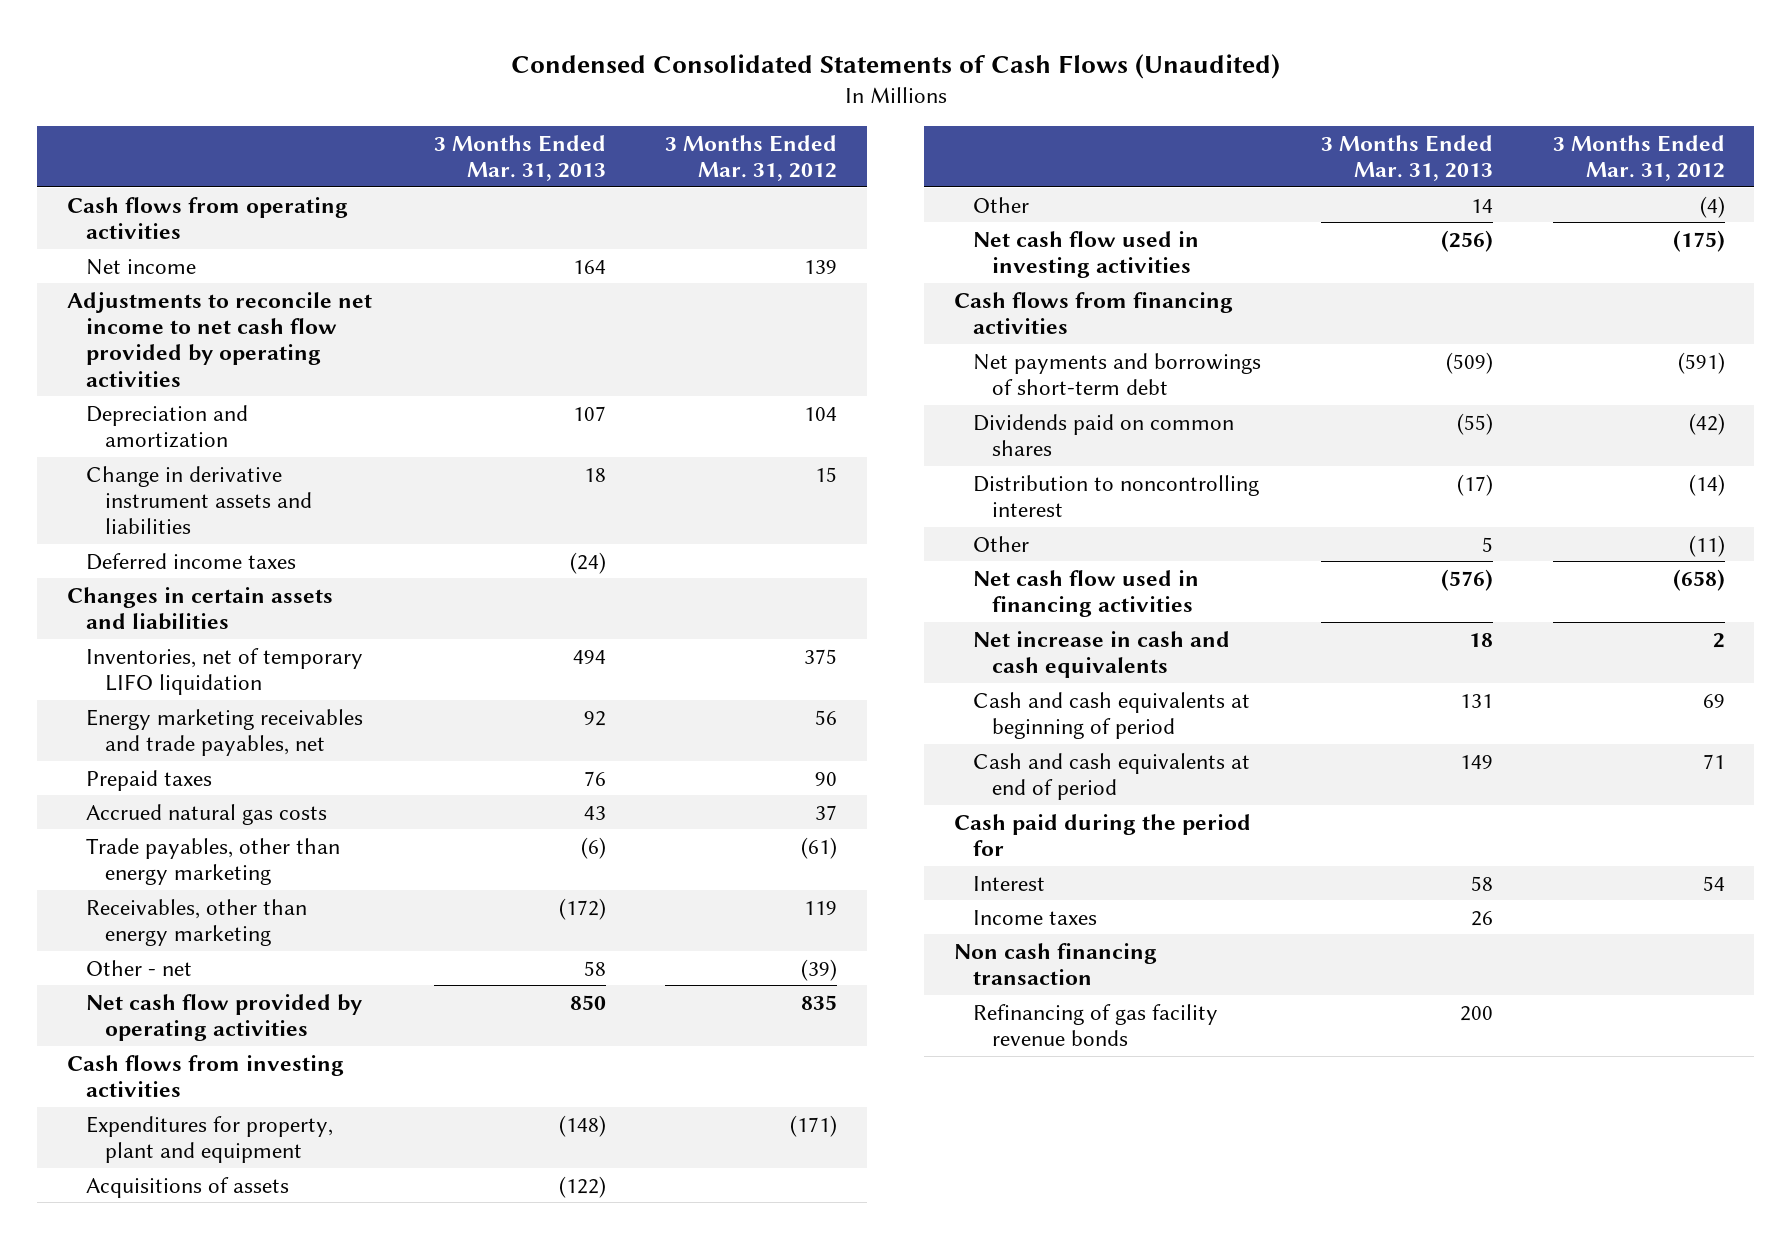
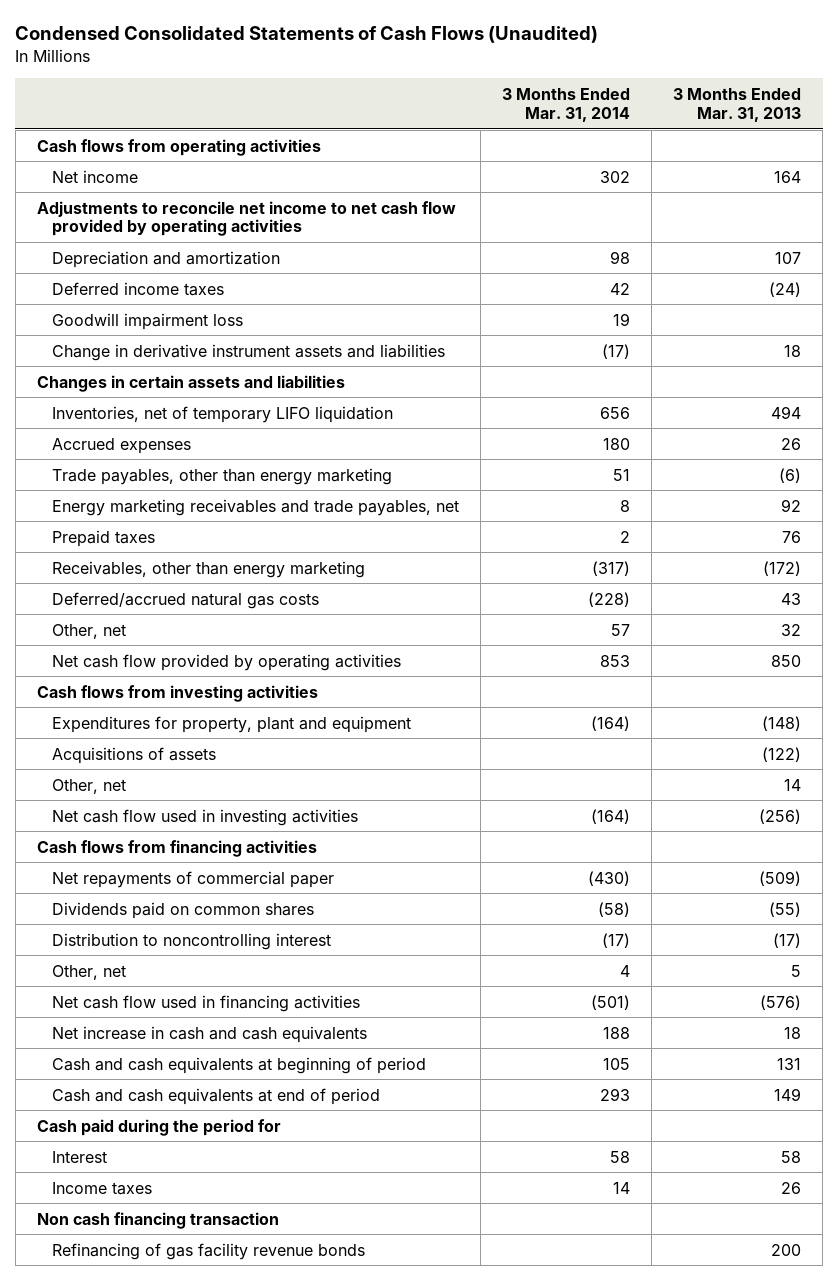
- | 3 Months Ended Mar. 31, 2013 | 3 Months Ended Mar. 31, 2012
+ | 3 Months Ended Mar. 31, 2014 | 3 Months Ended Mar. 31, 2013
+ Goodwill impairment loss | 19 |
moved down: Change in derivative instrument assets and liabilities | (17) | 18
+ Accrued expenses | 180 | 26
moved up: Trade payables, other than energy marketing | 51 | (6)
- Accrued natural gas costs | 43 | 37
- Other - net | 58 | (39)
+ Deferred/accrued natural gas costs | (228) | 43
+ Other, net | 57 | 32
- Other | 14 | (4)
+ Other, net | | 14
- Net payments and borrowings of short-term debt | (509) | (591)
+ Net repayments of commercial paper | (430) | (509)
- Other | 5 | (11)
+ Other, net | 4 | 5

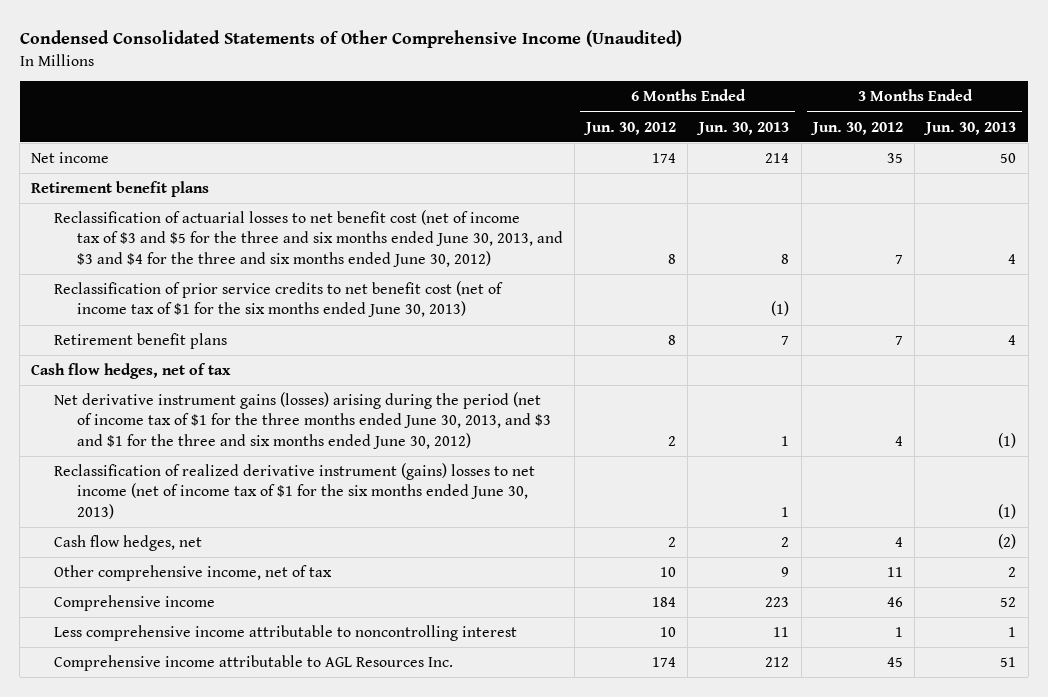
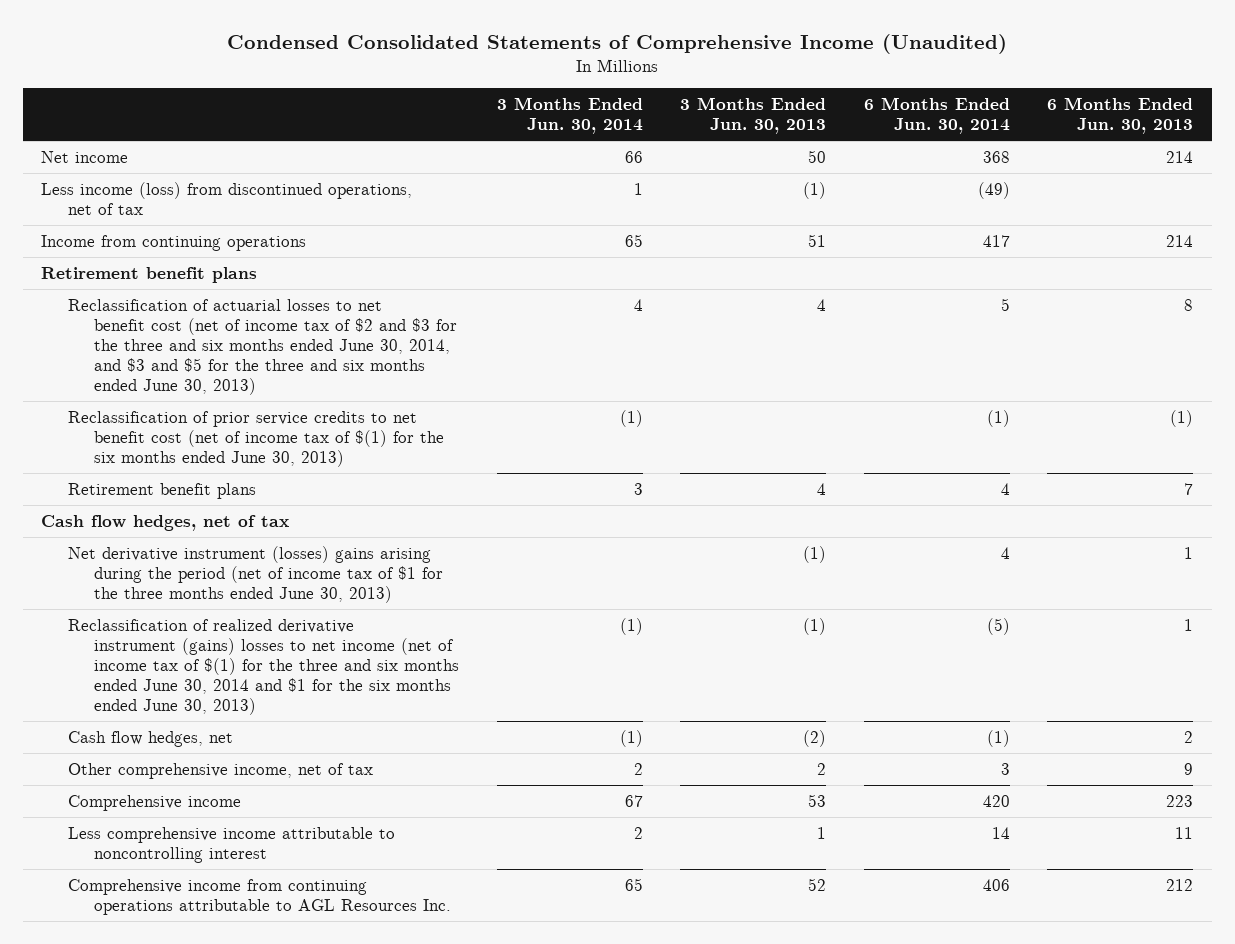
- Condensed Consolidated Statements of Other Comprehensive Income (Unaudited)
+ Condensed Consolidated Statements of Comprehensive Income (Unaudited)
- | 6 Months Ended Jun. 30, 2012 | 6 Months Ended Jun. 30, 2013 | 3 Months Ended Jun. 30, 2012 | 3 Months Ended Jun. 30, 2013
+ | 3 Months Ended Jun. 30, 2014 | 3 Months Ended Jun. 30, 2013 | 6 Months Ended Jun. 30, 2014 | 6 Months Ended Jun. 30, 2013
+ Less income (loss) from discontinued operations, net of tax | 1 | (1) | (49) |
+ Income from continuing operations | 65 | 51 | 417 | 214
- Reclassification of actuarial losses to net benefit cost (net of income tax of $3 and $5 for the three and six months ended June 30, 2013, and $3 and $4 for the three and six months ended June 30, 2012) | 8 | 8 | 7 | 4
- Reclassification of prior service credits to net benefit cost (net of income tax of $1 for the six months ended June 30, 2013) | | (1) | |
+ Reclassification of actuarial losses to net benefit cost (net of income tax of $2 and $3 for the three and six months ended June 30, 2014, and $3 and $5 for the three and six months ended June 30, 2013) | 4 | 4 | 5 | 8
+ Reclassification of prior service credits to net benefit cost (net of income tax of $(1) for the six months ended June 30, 2013) | (1) | | (1) | (1)
- Net derivative instrument gains (losses) arising during the period (net of income tax of $1 for the three months ended June 30, 2013, and $3 and $1 for the three and six months ended June 30, 2012) | 2 | 1 | 4 | (1)
- Reclassification of realized derivative instrument (gains) losses to net income (net of income tax of $1 for the six months ended June 30, 2013) | | 1 | | (1)
+ Net derivative instrument (losses) gains arising during the period (net of income tax of $1 for the three months ended June 30, 2013) | | (1) | 4 | 1
+ Reclassification of realized derivative instrument (gains) losses to net income (net of income tax of $(1) for the three and six months ended June 30, 2014 and $1 for the six months ended June 30, 2013) | (1) | (1) | (5) | 1
- Comprehensive income | 184 | 223 | 46 | 52
+ Comprehensive income | 67 | 53 | 420 | 223
- Comprehensive income attributable to AGL Resources Inc. | 174 | 212 | 45 | 51
+ Comprehensive income from continuing operations attributable to AGL Resources Inc. | 65 | 52 | 406 | 212

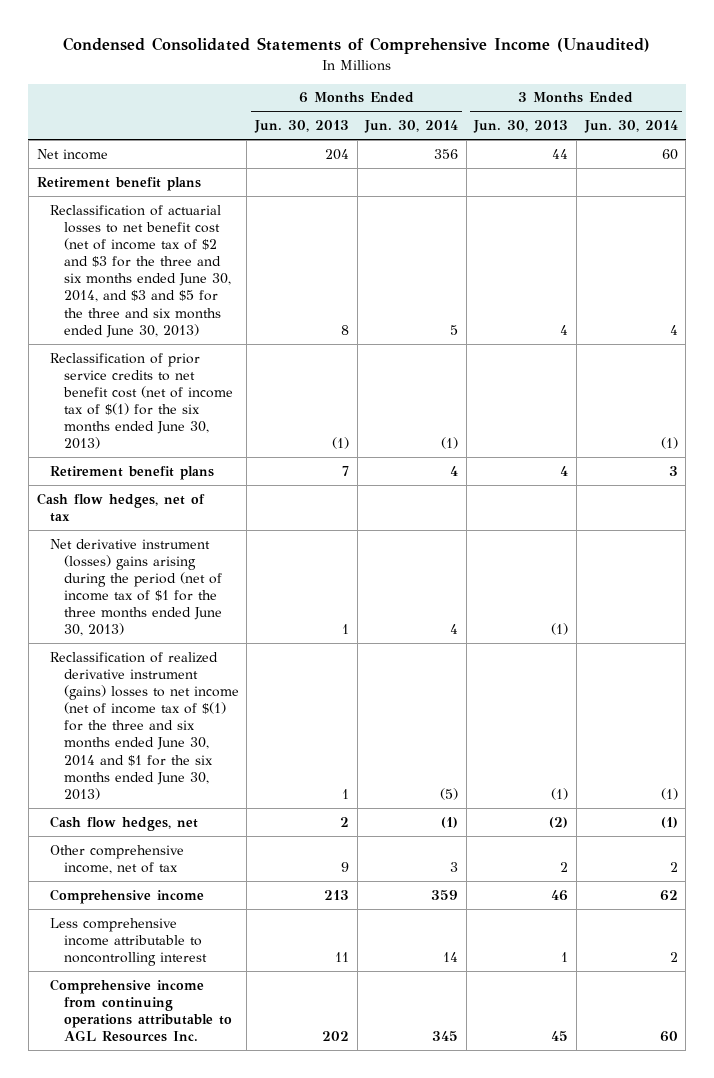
- | 3 Months Ended Jun. 30, 2014 | 3 Months Ended Jun. 30, 2013 | 6 Months Ended Jun. 30, 2014 | 6 Months Ended Jun. 30, 2013
+ | 6 Months Ended Jun. 30, 2013 | 6 Months Ended Jun. 30, 2014 | 3 Months Ended Jun. 30, 2013 | 3 Months Ended Jun. 30, 2014
- Net income | 66 | 50 | 368 | 214
- Less income (loss) from discontinued operations, net of tax | 1 | (1) | (49) |
- Income from continuing operations | 65 | 51 | 417 | 214
+ Net income | 204 | 356 | 44 | 60
- Comprehensive income | 67 | 53 | 420 | 223
+ Comprehensive income | 213 | 359 | 46 | 62
- Comprehensive income from continuing operations attributable to AGL Resources Inc. | 65 | 52 | 406 | 212
+ Comprehensive income from continuing operations attributable to AGL Resources Inc. | 202 | 345 | 45 | 60

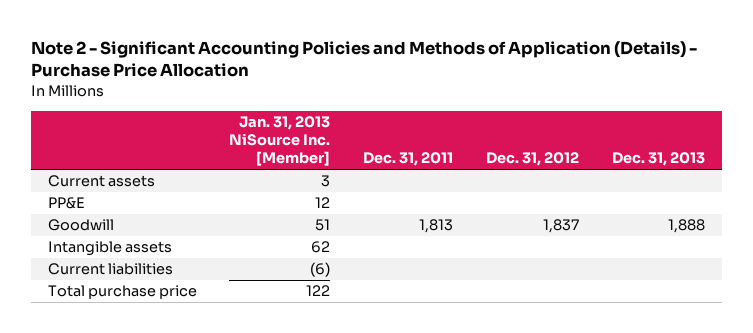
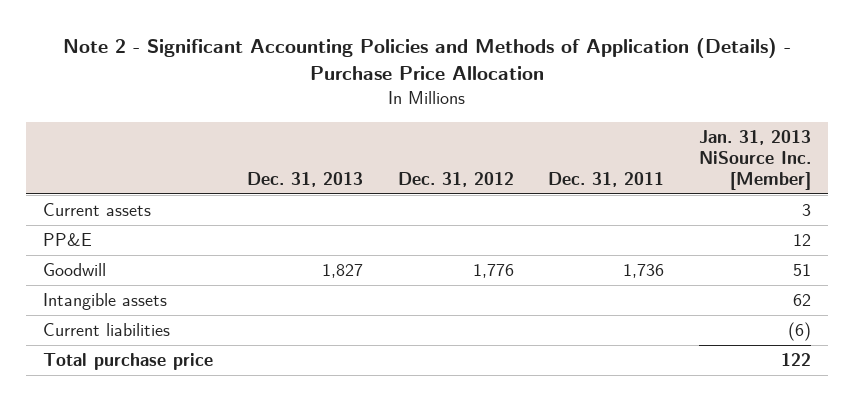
- | Jan. 31, 2013 NiSource Inc. [Member] | Dec. 31, 2011 | Dec. 31, 2012 | Dec. 31, 2013
+ | Dec. 31, 2013 | Dec. 31, 2012 | Dec. 31, 2011 | Jan. 31, 2013 NiSource Inc. [Member]
- Goodwill | 51 | 1,813 | 1,837 | 1,888
+ Goodwill | 1,827 | 1,776 | 1,736 | 51

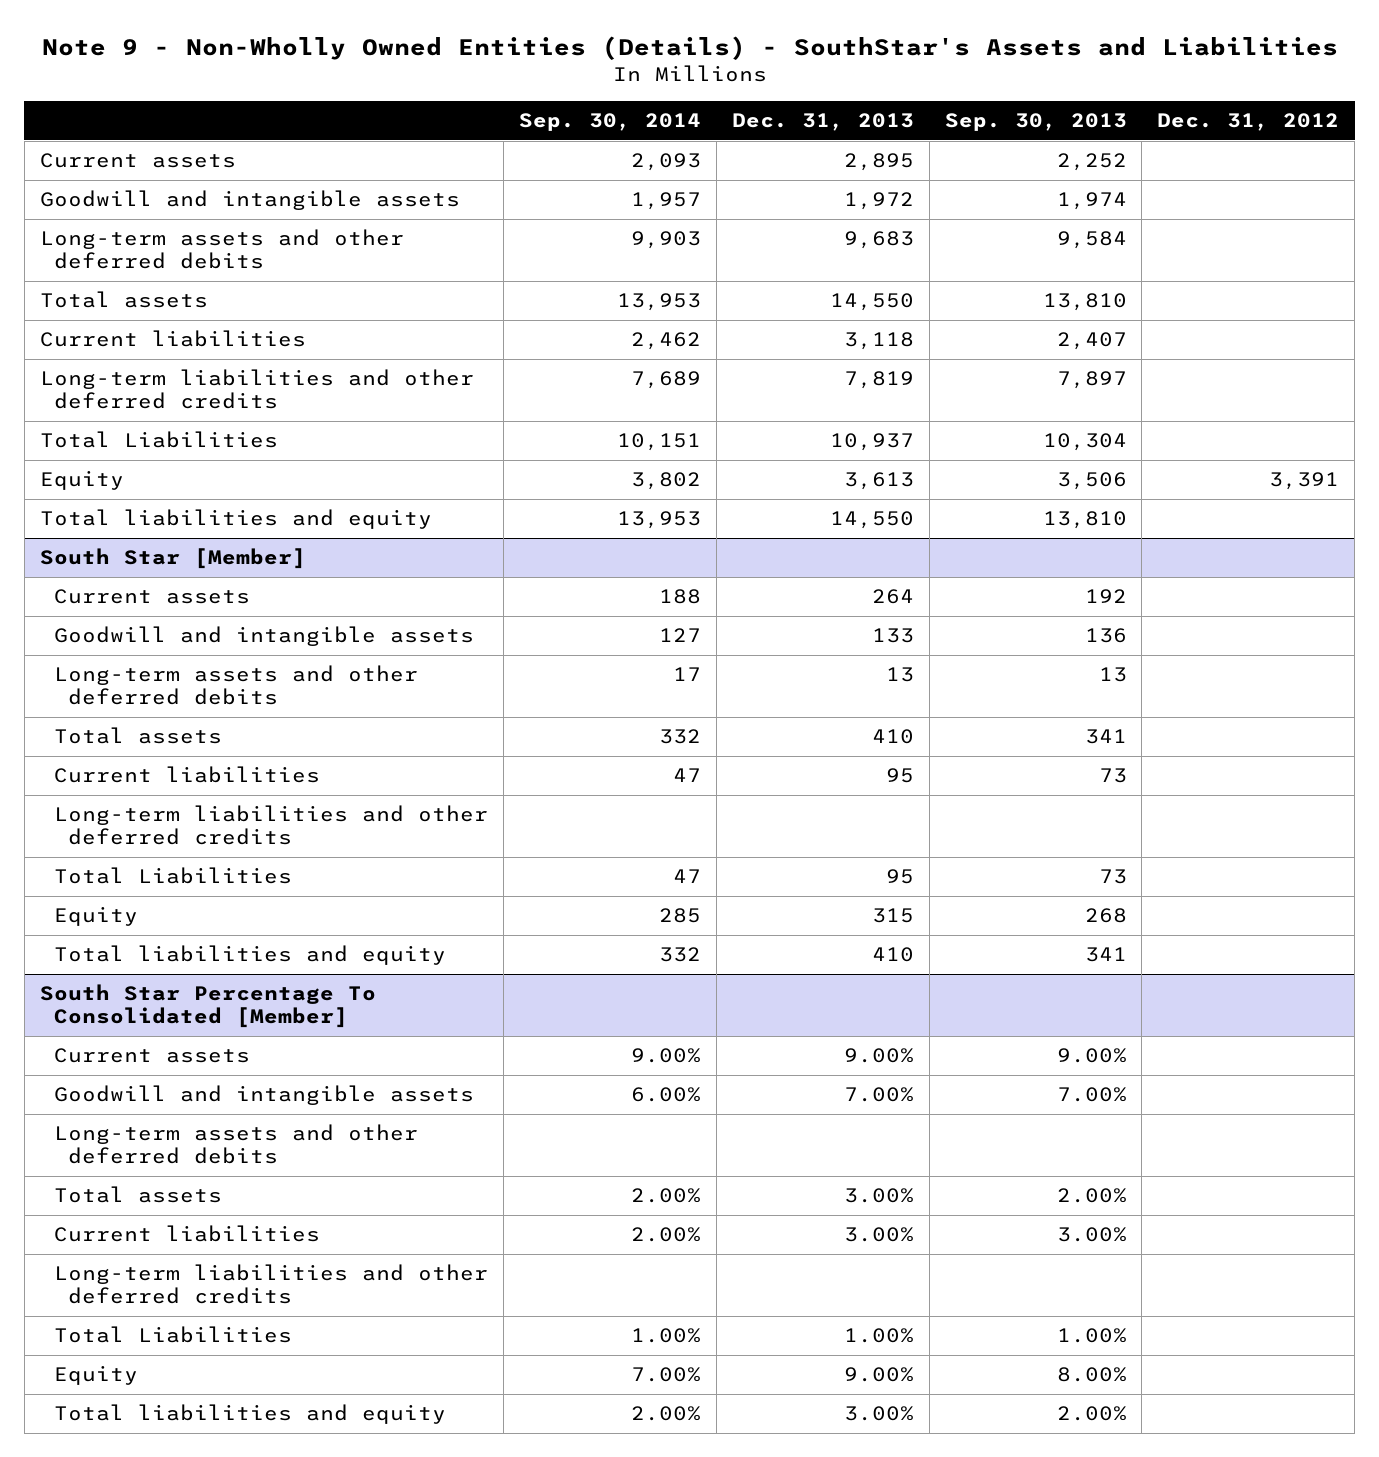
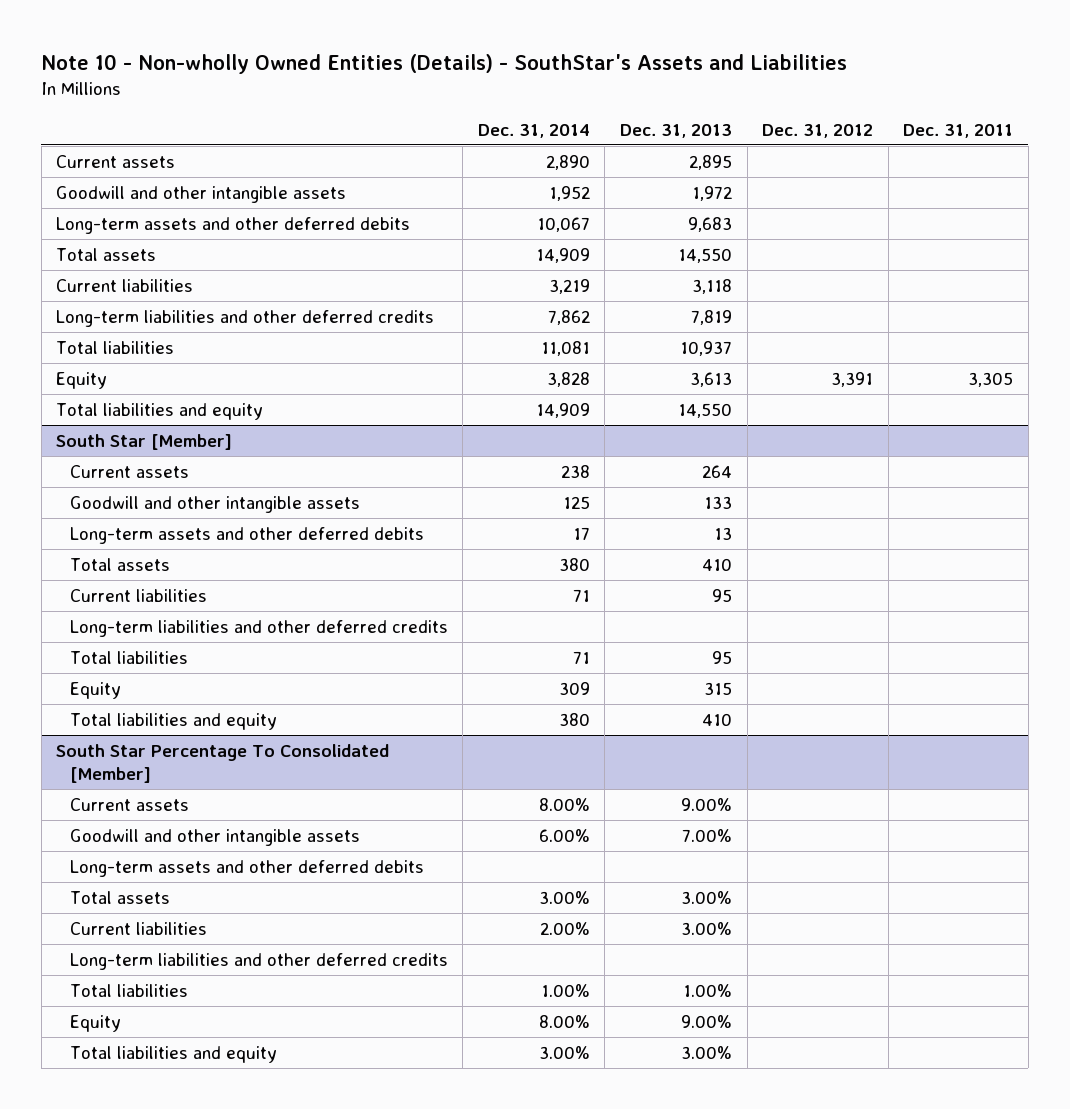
- Note 9 - Non-Wholly Owned Entities (Details) - SouthStar's Assets and Liabilities
+ Note 10 - Non-wholly Owned Entities (Details) - SouthStar's Assets and Liabilities
- | Sep. 30, 2014 | Dec. 31, 2013 | Sep. 30, 2013 | Dec. 31, 2012
+ | Dec. 31, 2014 | Dec. 31, 2013 | Dec. 31, 2012 | Dec. 31, 2011
- Goodwill and intangible assets | 1,957 | 1,972 | 1,974 |
+ Goodwill and other intangible assets | 1,952 | 1,972 | |
- Total Liabilities | 10,151 | 10,937 | 10,304 |
+ Total liabilities | 11,081 | 10,937 | |
@ South Star [Member]
- Goodwill and intangible assets | 127 | 133 | 136 |
+ Goodwill and other intangible assets | 125 | 133 | |
- Total Liabilities | 47 | 95 | 73 |
+ Total liabilities | 71 | 95 | |
@ South Star Percentage To Consolidated [Member]
- Goodwill and intangible assets | 6.00% | 7.00% | 7.00% |
+ Goodwill and other intangible assets | 6.00% | 7.00% | |
- Total Liabilities | 1.00% | 1.00% | 1.00% |
+ Total liabilities | 1.00% | 1.00% | |

